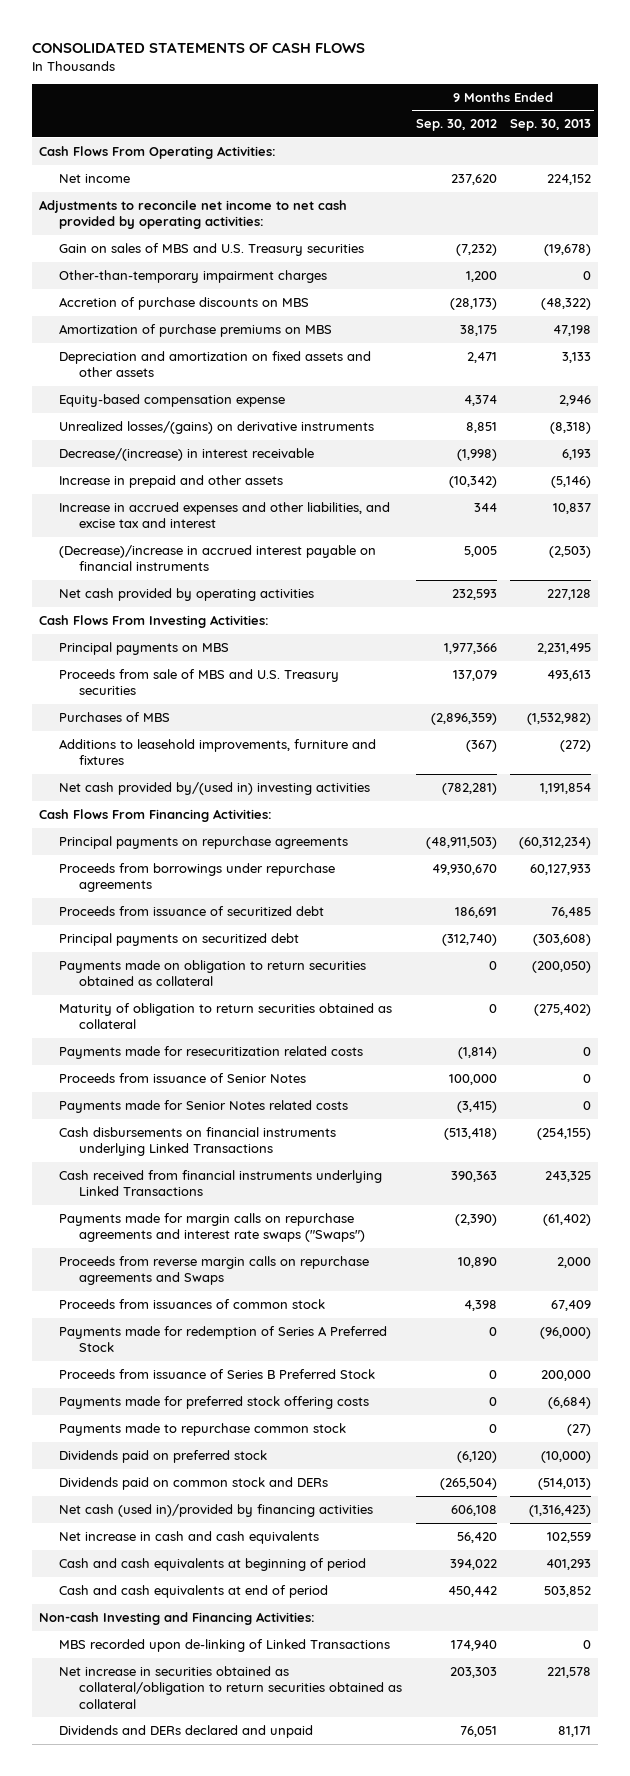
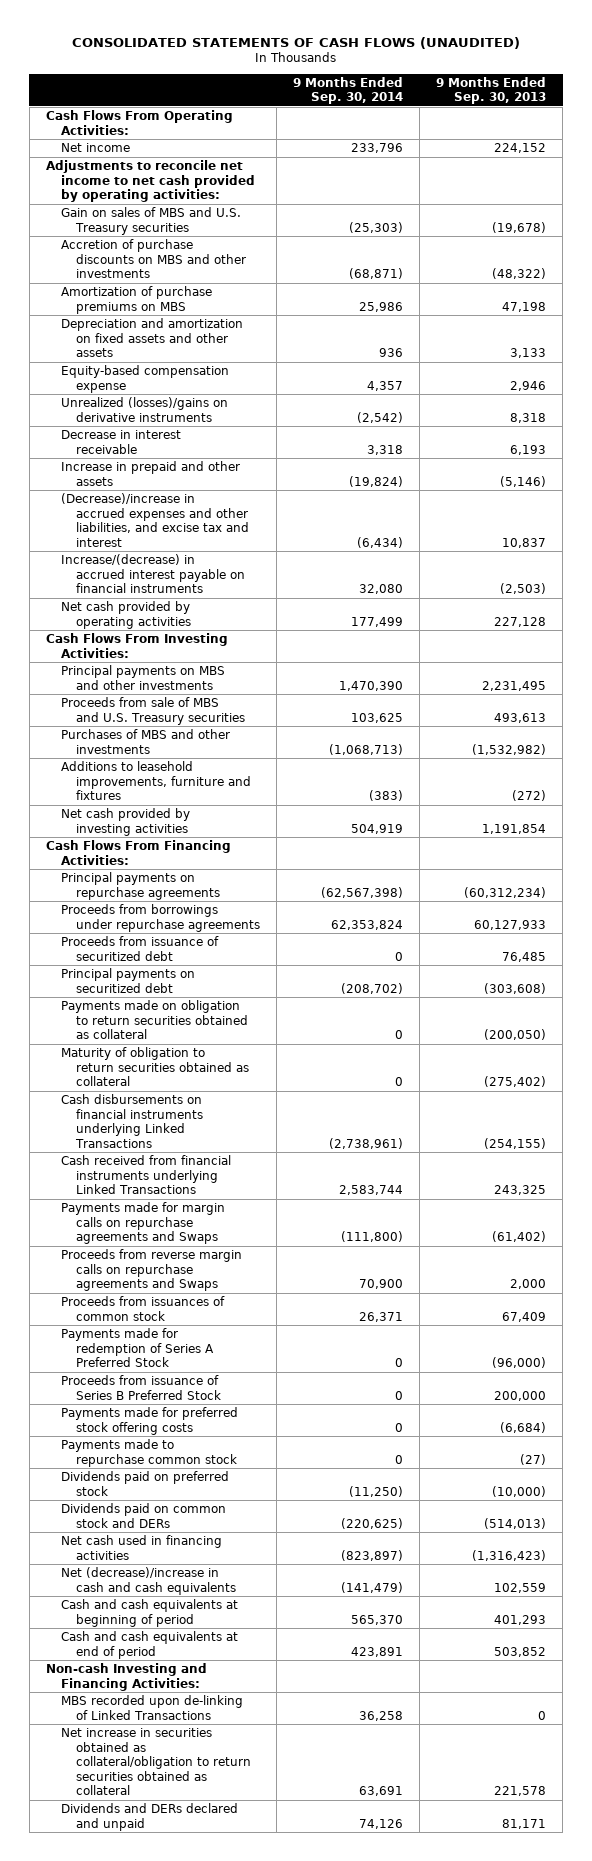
- CONSOLIDATED STATEMENTS OF CASH FLOWS
+ CONSOLIDATED STATEMENTS OF CASH FLOWS (UNAUDITED)
- | 9 Months Ended Sep. 30, 2012 | 9 Months Ended Sep. 30, 2013
+ | 9 Months Ended Sep. 30, 2014 | 9 Months Ended Sep. 30, 2013
- Other-than-temporary impairment charges | 1,200 | 0
- Accretion of purchase discounts on MBS | (28,173) | (48,322)
+ Accretion of purchase discounts on MBS and other investments | (68,871) | (48,322)
- Unrealized losses/(gains) on derivative instruments | 8,851 | (8,318)
- Decrease/(increase) in interest receivable | (1,998) | 6,193
+ Unrealized (losses)/gains on derivative instruments | (2,542) | 8,318
+ Decrease in interest receivable | 3,318 | 6,193
- Increase in accrued expenses and other liabilities, and excise tax and interest | 344 | 10,837
- (Decrease)/increase in accrued interest payable on financial instruments | 5,005 | (2,503)
+ (Decrease)/increase in accrued expenses and other liabilities, and excise tax and interest | (6,434) | 10,837
+ Increase/(decrease) in accrued interest payable on financial instruments | 32,080 | (2,503)
- Principal payments on MBS | 1,977,366 | 2,231,495
+ Principal payments on MBS and other investments | 1,470,390 | 2,231,495
- Purchases of MBS | (2,896,359) | (1,532,982)
+ Purchases of MBS and other investments | (1,068,713) | (1,532,982)
- Net cash provided by/(used in) investing activities | (782,281) | 1,191,854
+ Net cash provided by investing activities | 504,919 | 1,191,854
- Payments made for resecuritization related costs | (1,814) | 0
- Proceeds from issuance of Senior Notes | 100,000 | 0
- Payments made for Senior Notes related costs | (3,415) | 0
- Payments made for margin calls on repurchase agreements and interest rate swaps ("Swaps") | (2,390) | (61,402)
+ Payments made for margin calls on repurchase agreements and Swaps | (111,800) | (61,402)
- Net cash (used in)/provided by financing activities | 606,108 | (1,316,423)
- Net increase in cash and cash equivalents | 56,420 | 102,559
+ Net cash used in financing activities | (823,897) | (1,316,423)
+ Net (decrease)/increase in cash and cash equivalents | (141,479) | 102,559

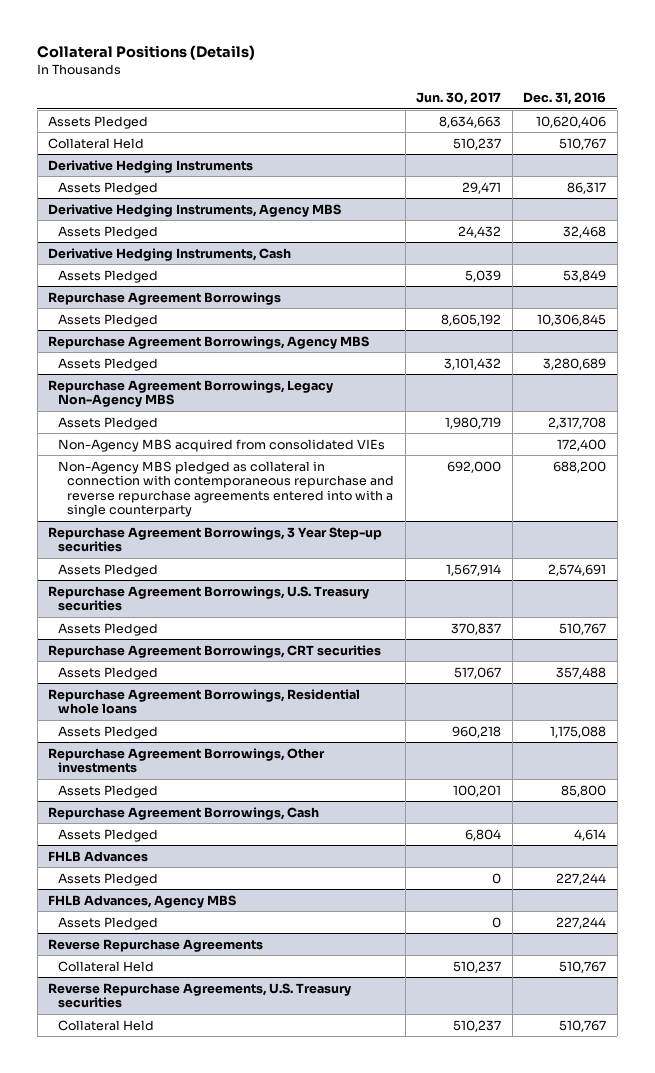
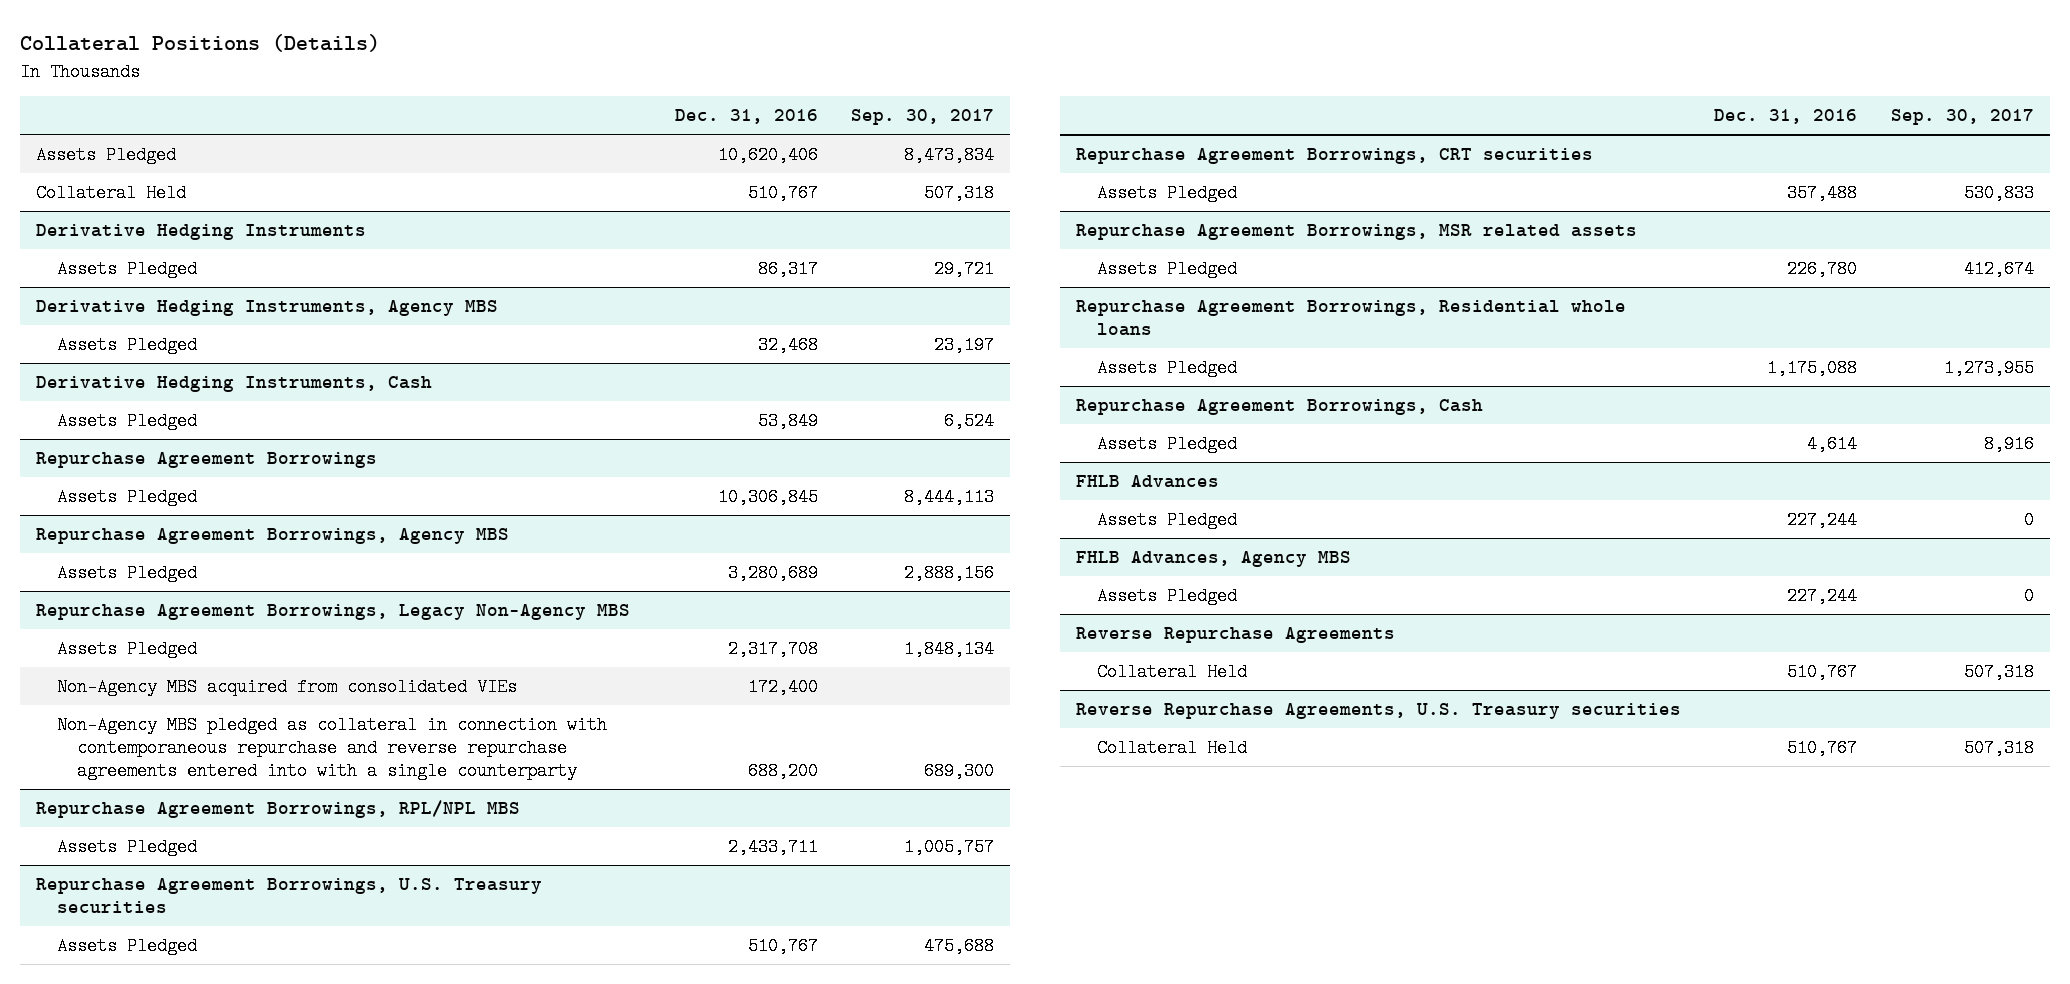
- | Jun. 30, 2017 | Dec. 31, 2016
+ | Dec. 31, 2016 | Sep. 30, 2017
- Repurchase Agreement Borrowings, 3 Year Step-up securities
- Assets Pledged | 1,567,914 | 2,574,691
+ Repurchase Agreement Borrowings, RPL/NPL MBS
+ Assets Pledged | 2,433,711 | 1,005,757
+ Repurchase Agreement Borrowings, MSR related assets
+ Assets Pledged | 226,780 | 412,674
- Repurchase Agreement Borrowings, Other investments
- Assets Pledged | 100,201 | 85,800

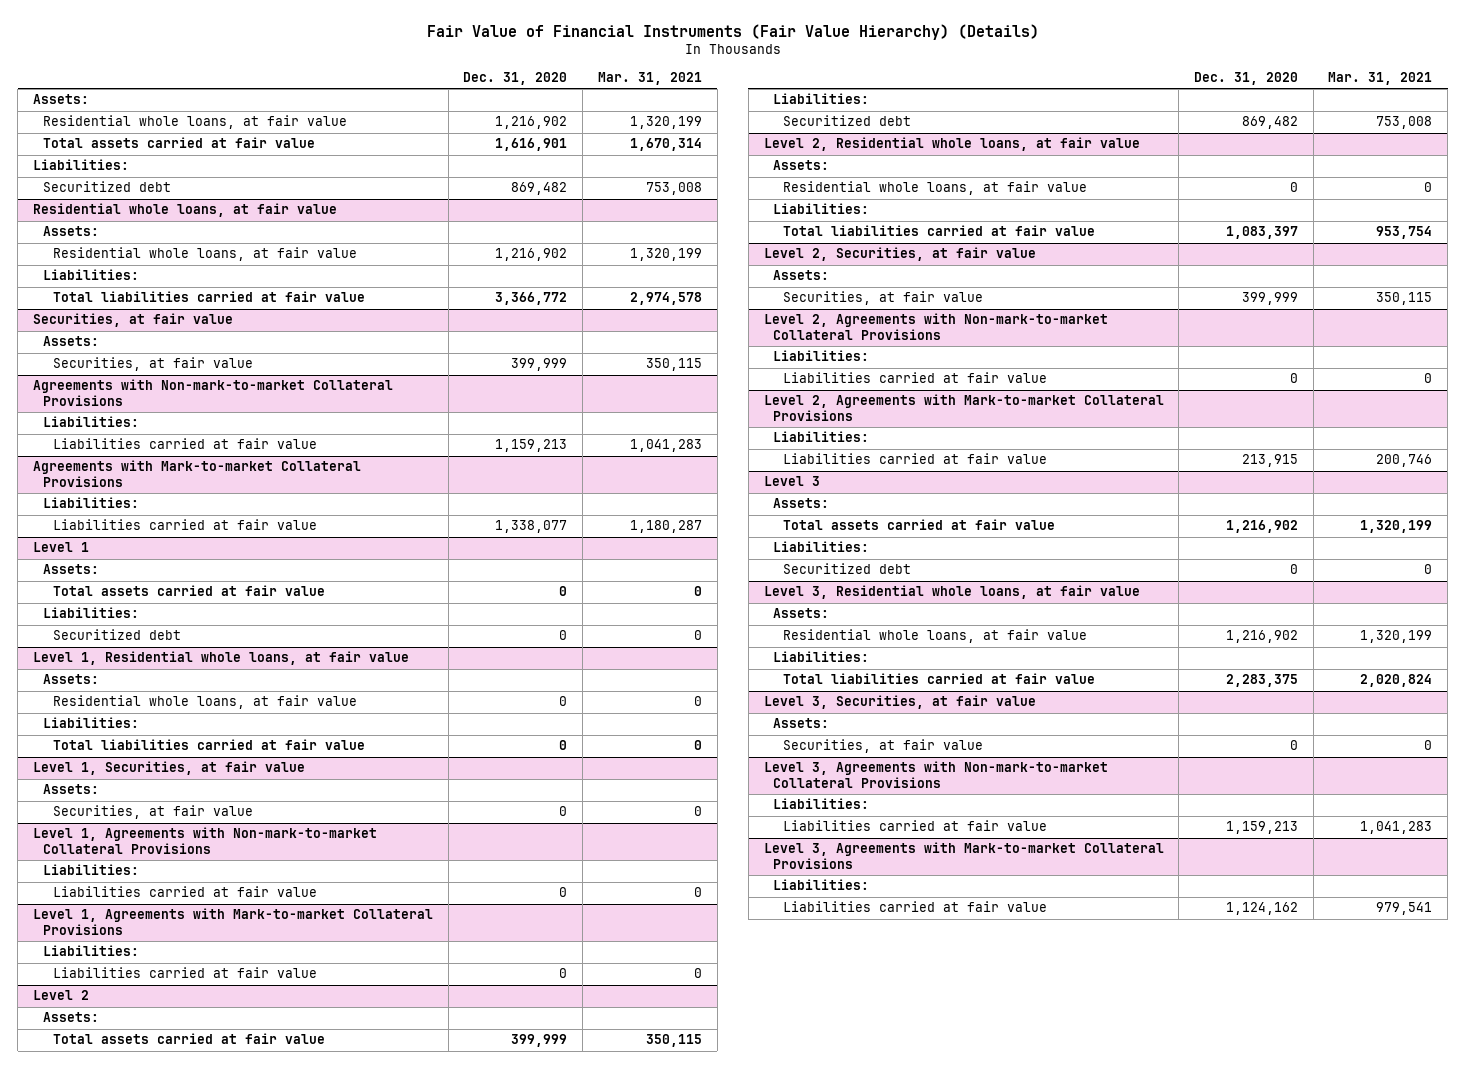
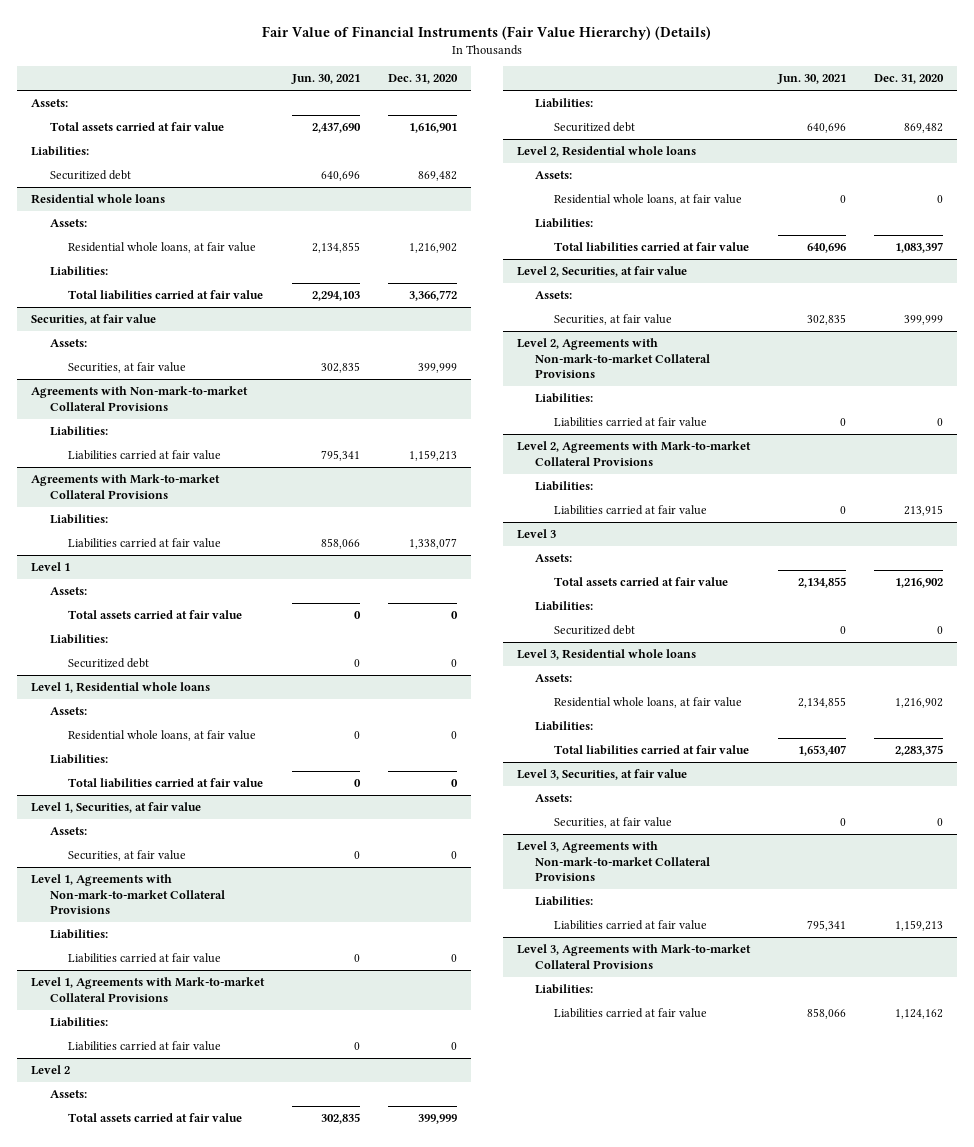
- | Dec. 31, 2020 | Mar. 31, 2021
+ | Jun. 30, 2021 | Dec. 31, 2020
- Residential whole loans, at fair value | 1,216,902 | 1,320,199
- Residential whole loans, at fair value
+ Residential whole loans
- Level 1, Residential whole loans, at fair value
+ Level 1, Residential whole loans
- Level 2, Residential whole loans, at fair value
+ Level 2, Residential whole loans
- Level 3, Residential whole loans, at fair value
+ Level 3, Residential whole loans

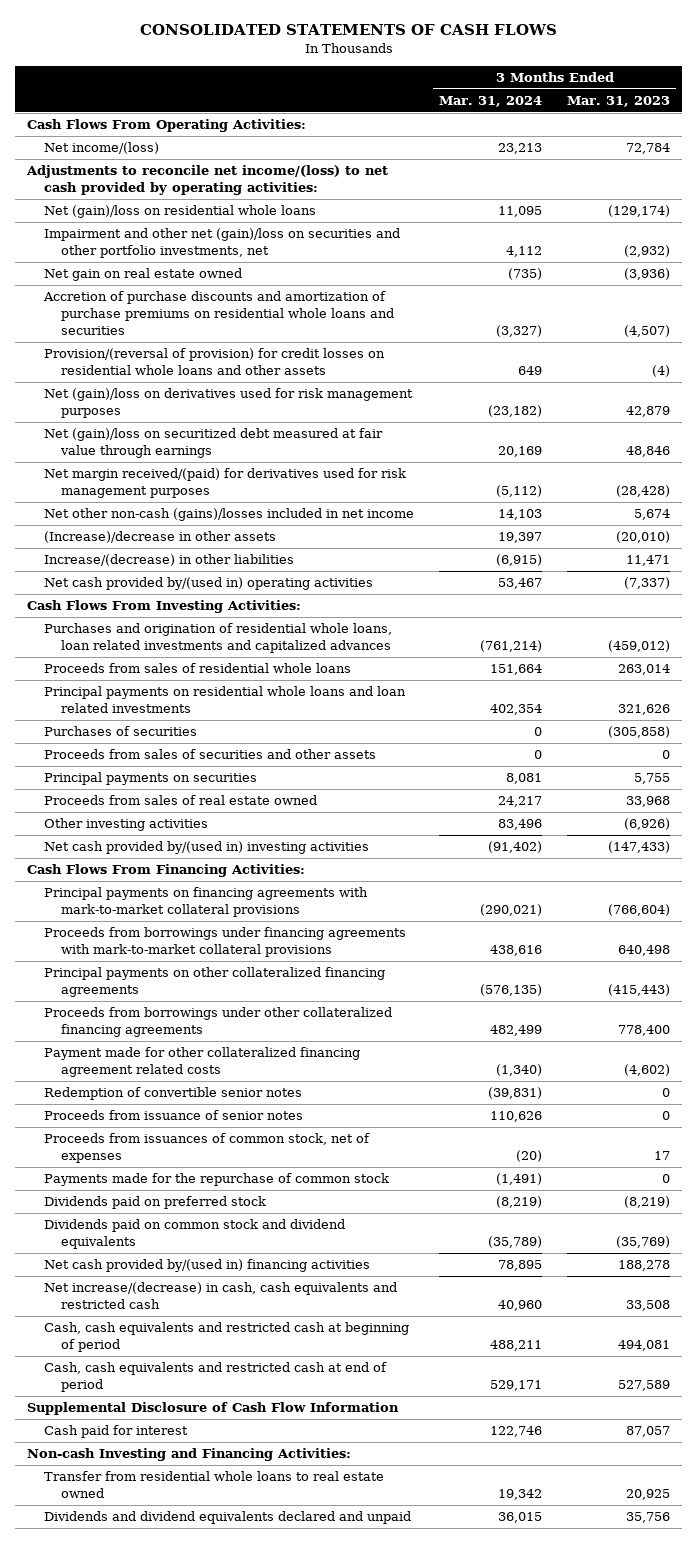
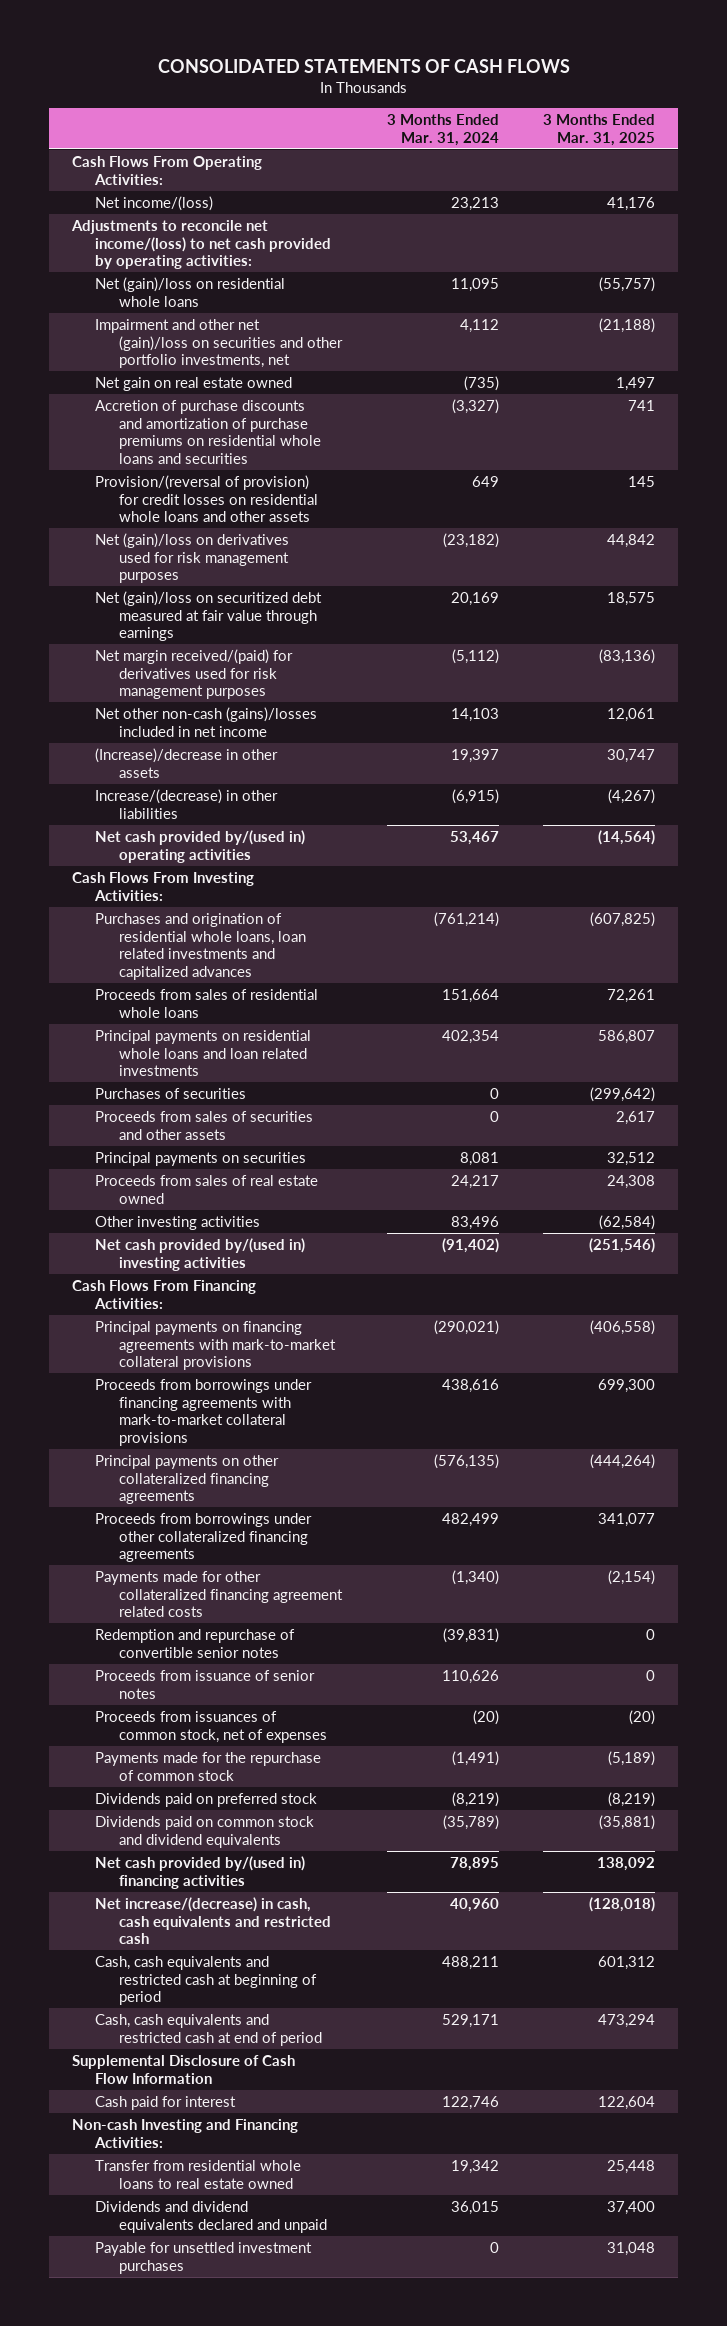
- | 3 Months Ended Mar. 31, 2024 | 3 Months Ended Mar. 31, 2023
+ | 3 Months Ended Mar. 31, 2024 | 3 Months Ended Mar. 31, 2025
- Payment made for other collateralized financing agreement related costs | (1,340) | (4,602)
- Redemption of convertible senior notes | (39,831) | 0
+ Payments made for other collateralized financing agreement related costs | (1,340) | (2,154)
+ Redemption and repurchase of convertible senior notes | (39,831) | 0
+ Payable for unsettled investment purchases | 0 | 31,048

